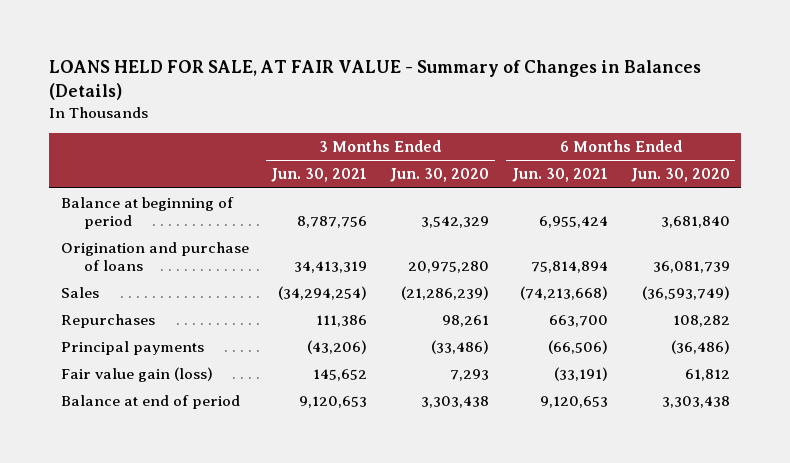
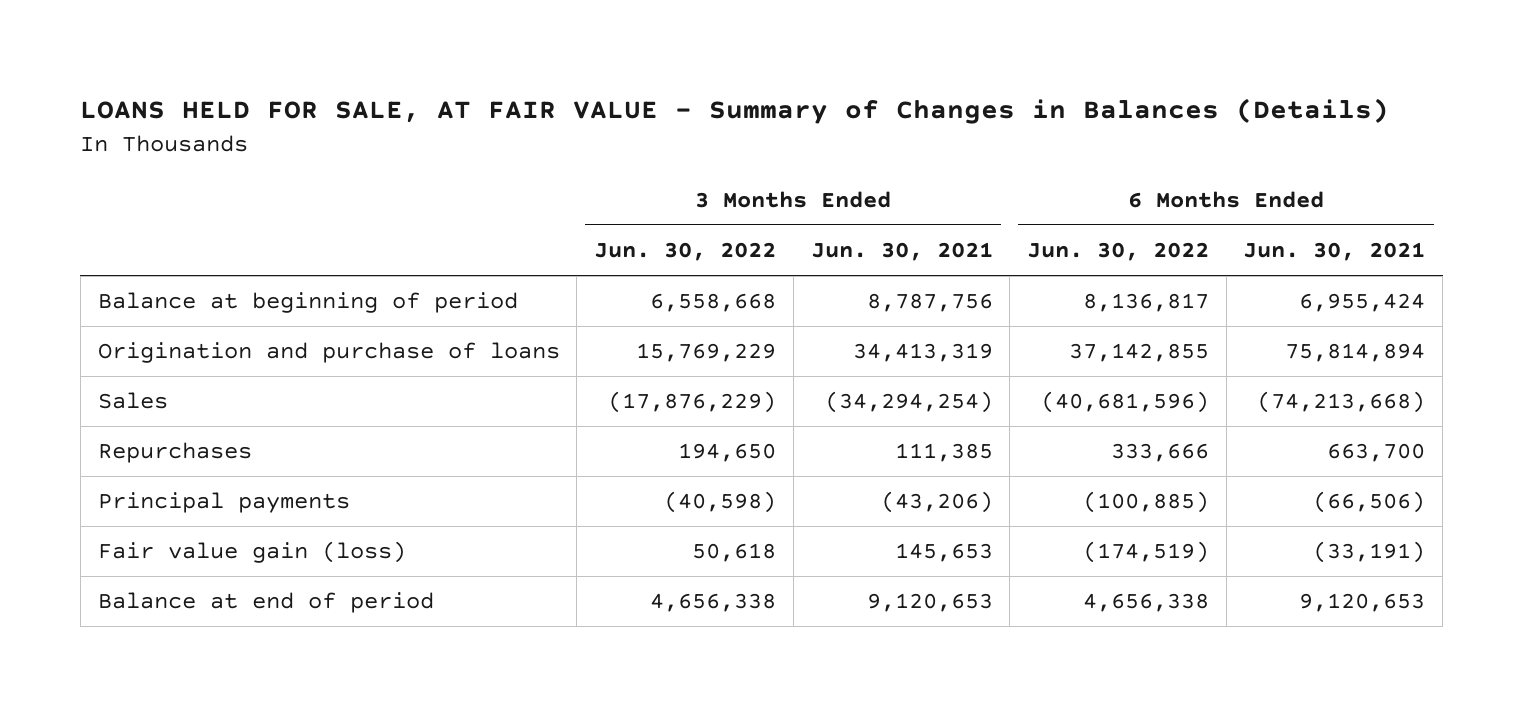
- | 3 Months Ended Jun. 30, 2021 | 3 Months Ended Jun. 30, 2020 | 6 Months Ended Jun. 30, 2021 | 6 Months Ended Jun. 30, 2020
+ | 3 Months Ended Jun. 30, 2022 | 3 Months Ended Jun. 30, 2021 | 6 Months Ended Jun. 30, 2022 | 6 Months Ended Jun. 30, 2021
- Repurchases | 111,386 | 98,261 | 663,700 | 108,282
+ Repurchases | 194,650 | 111,385 | 333,666 | 663,700
- Fair value gain (loss) | 145,652 | 7,293 | (33,191) | 61,812
+ Fair value gain (loss) | 50,618 | 145,653 | (174,519) | (33,191)

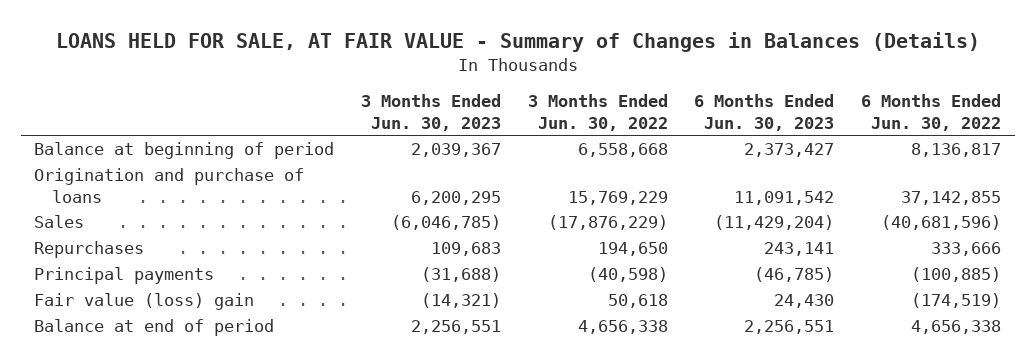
- | 3 Months Ended Jun. 30, 2022 | 3 Months Ended Jun. 30, 2021 | 6 Months Ended Jun. 30, 2022 | 6 Months Ended Jun. 30, 2021
+ | 3 Months Ended Jun. 30, 2023 | 3 Months Ended Jun. 30, 2022 | 6 Months Ended Jun. 30, 2023 | 6 Months Ended Jun. 30, 2022
- Fair value gain (loss) | 50,618 | 145,653 | (174,519) | (33,191)
+ Fair value (loss) gain | (14,321) | 50,618 | 24,430 | (174,519)

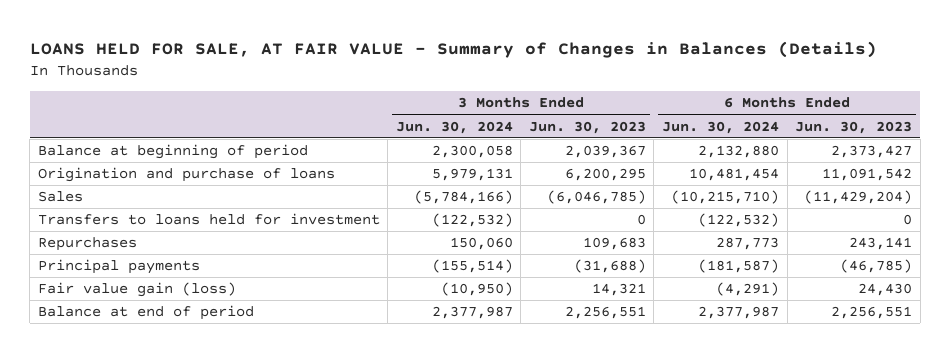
- | 3 Months Ended Jun. 30, 2023 | 3 Months Ended Jun. 30, 2022 | 6 Months Ended Jun. 30, 2023 | 6 Months Ended Jun. 30, 2022
+ | 3 Months Ended Jun. 30, 2024 | 3 Months Ended Jun. 30, 2023 | 6 Months Ended Jun. 30, 2024 | 6 Months Ended Jun. 30, 2023
+ Transfers to loans held for investment | (122,532) | 0 | (122,532) | 0
- Fair value (loss) gain | (14,321) | 50,618 | 24,430 | (174,519)
+ Fair value gain (loss) | (10,950) | 14,321 | (4,291) | 24,430

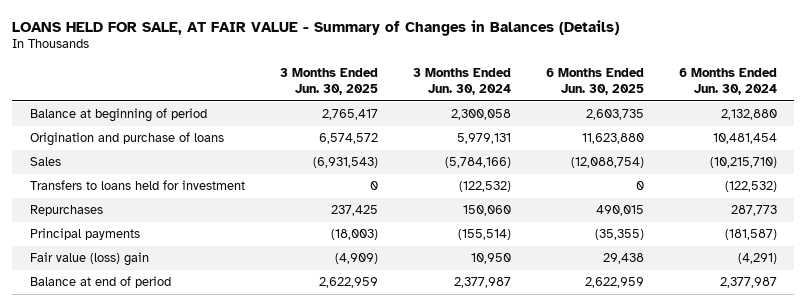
- | 3 Months Ended Jun. 30, 2024 | 3 Months Ended Jun. 30, 2023 | 6 Months Ended Jun. 30, 2024 | 6 Months Ended Jun. 30, 2023
+ | 3 Months Ended Jun. 30, 2025 | 3 Months Ended Jun. 30, 2024 | 6 Months Ended Jun. 30, 2025 | 6 Months Ended Jun. 30, 2024
- Fair value gain (loss) | (10,950) | 14,321 | (4,291) | 24,430
+ Fair value (loss) gain | (4,909) | 10,950 | 29,438 | (4,291)

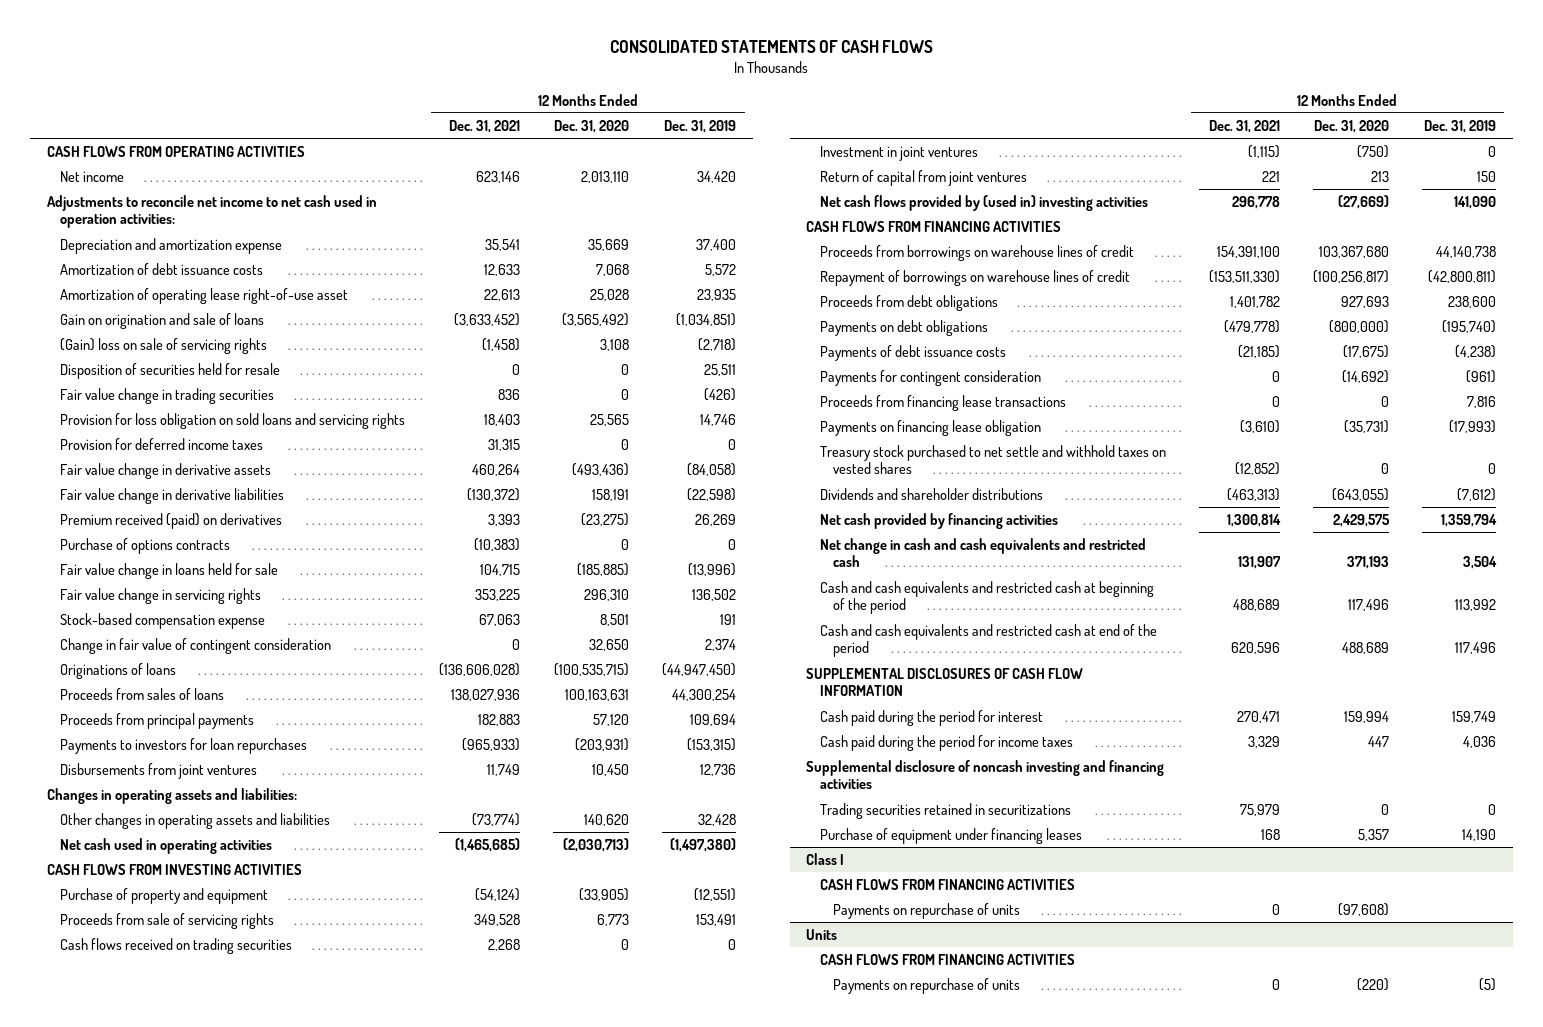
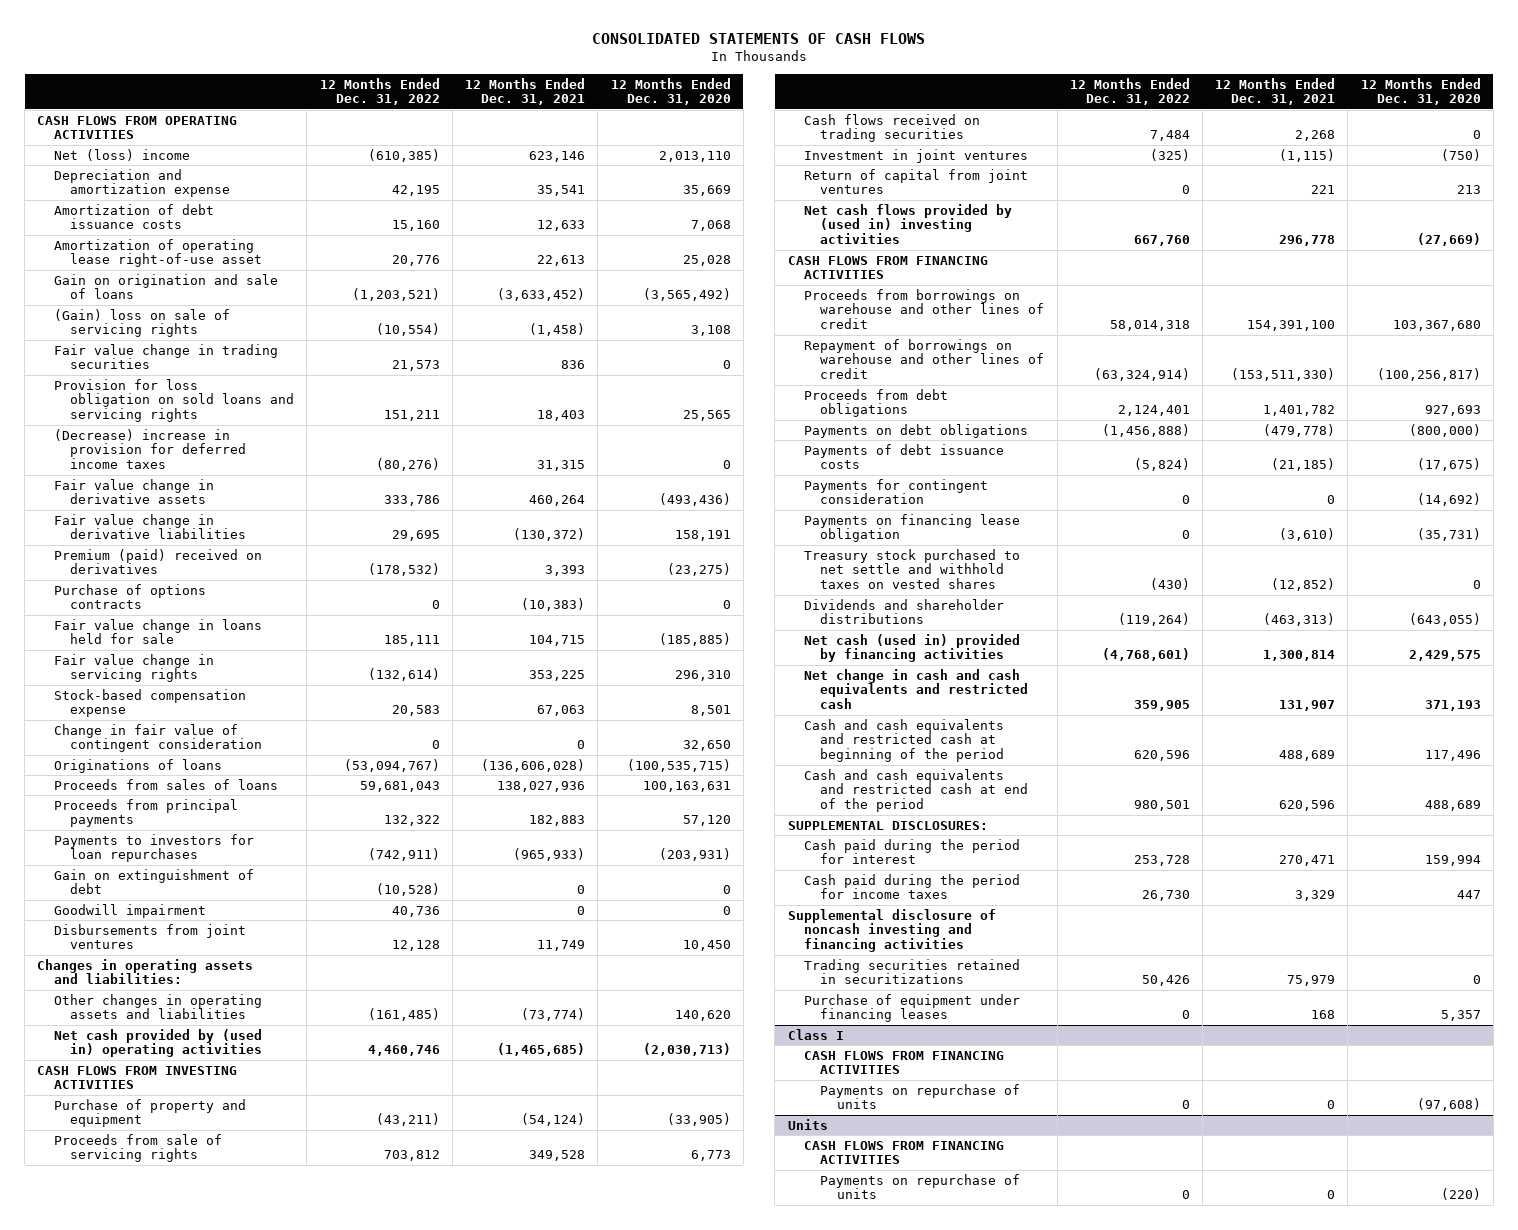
- | 12 Months Ended Dec. 31, 2021 | 12 Months Ended Dec. 31, 2020 | 12 Months Ended Dec. 31, 2019
+ | 12 Months Ended Dec. 31, 2022 | 12 Months Ended Dec. 31, 2021 | 12 Months Ended Dec. 31, 2020
- Net income | 623,146 | 2,013,110 | 34,420
- Adjustments to reconcile net income to net cash used in operation activities:
+ Net (loss) income | (610,385) | 623,146 | 2,013,110
- Disposition of securities held for resale | 0 | 0 | 25,511
- Provision for deferred income taxes | 31,315 | 0 | 0
+ (Decrease) increase in provision for deferred income taxes | (80,276) | 31,315 | 0
- Premium received (paid) on derivatives | 3,393 | (23,275) | 26,269
+ Premium (paid) received on derivatives | (178,532) | 3,393 | (23,275)
+ Gain on extinguishment of debt | (10,528) | 0 | 0
+ Goodwill impairment | 40,736 | 0 | 0
- Net cash used in operating activities | (1,465,685) | (2,030,713) | (1,497,380)
+ Net cash provided by (used in) operating activities | 4,460,746 | (1,465,685) | (2,030,713)
- Proceeds from borrowings on warehouse lines of credit | 154,391,100 | 103,367,680 | 44,140,738
- Repayment of borrowings on warehouse lines of credit | (153,511,330) | (100,256,817) | (42,800,811)
+ Proceeds from borrowings on warehouse and other lines of credit | 58,014,318 | 154,391,100 | 103,367,680
+ Repayment of borrowings on warehouse and other lines of credit | (63,324,914) | (153,511,330) | (100,256,817)
- Proceeds from financing lease transactions | 0 | 0 | 7,816
- Net cash provided by financing activities | 1,300,814 | 2,429,575 | 1,359,794
+ Net cash (used in) provided by financing activities | (4,768,601) | 1,300,814 | 2,429,575
- SUPPLEMENTAL DISCLOSURES OF CASH FLOW INFORMATION
+ SUPPLEMENTAL DISCLOSURES:

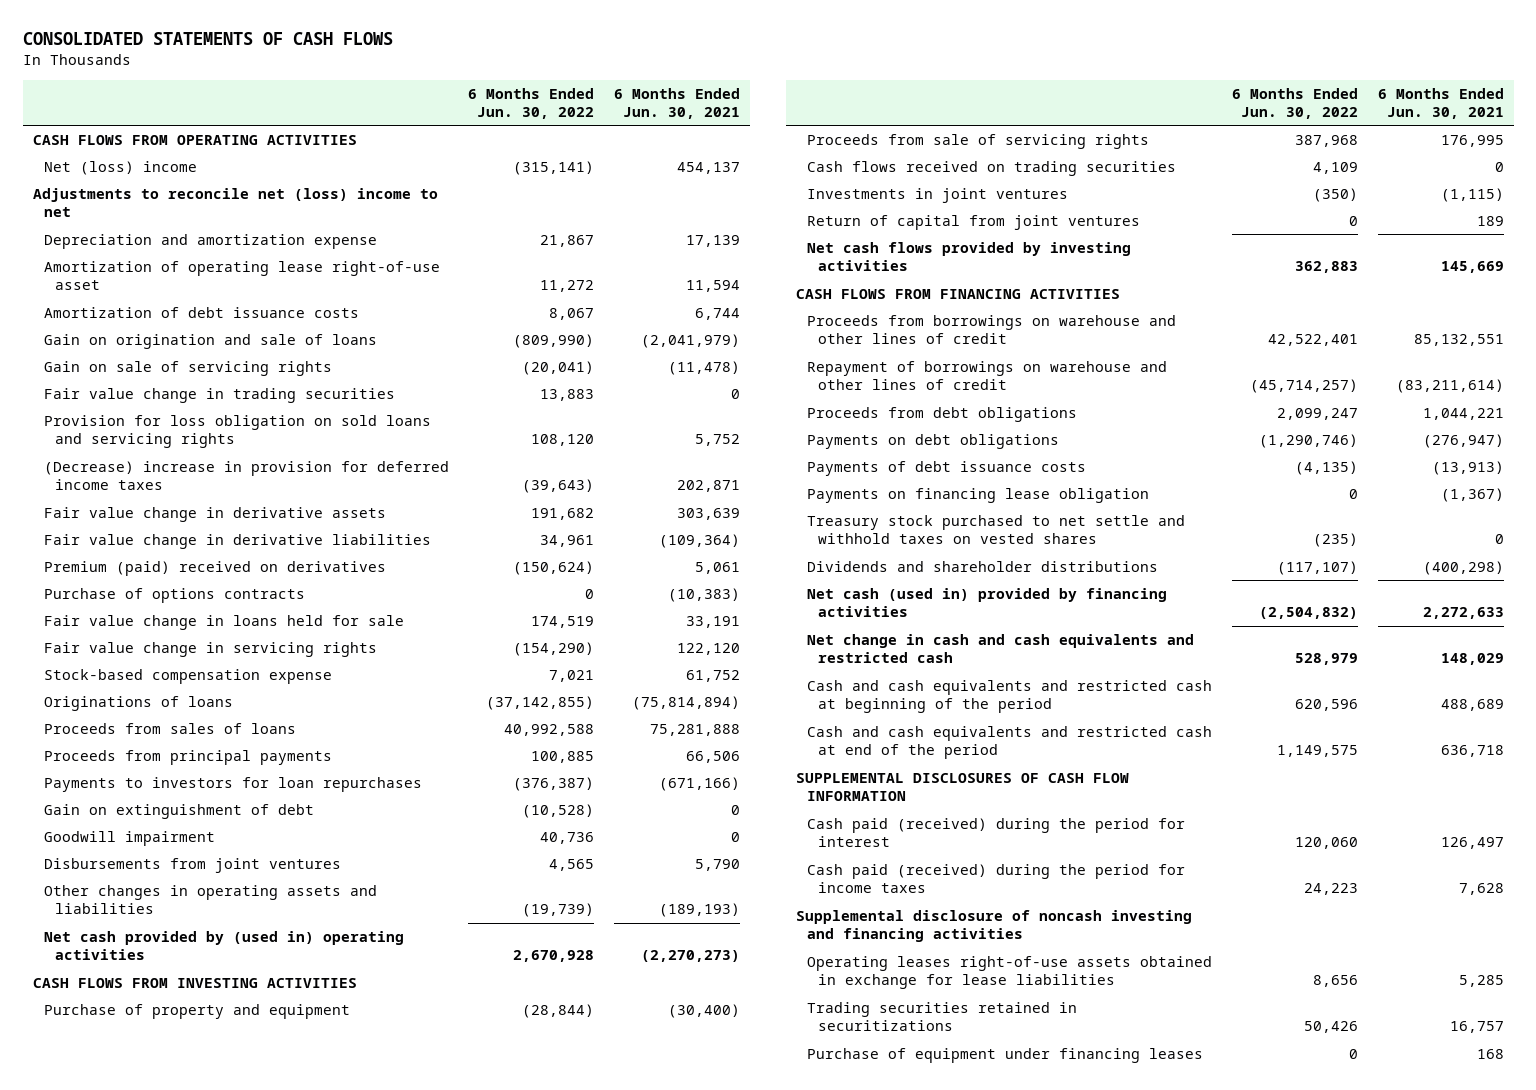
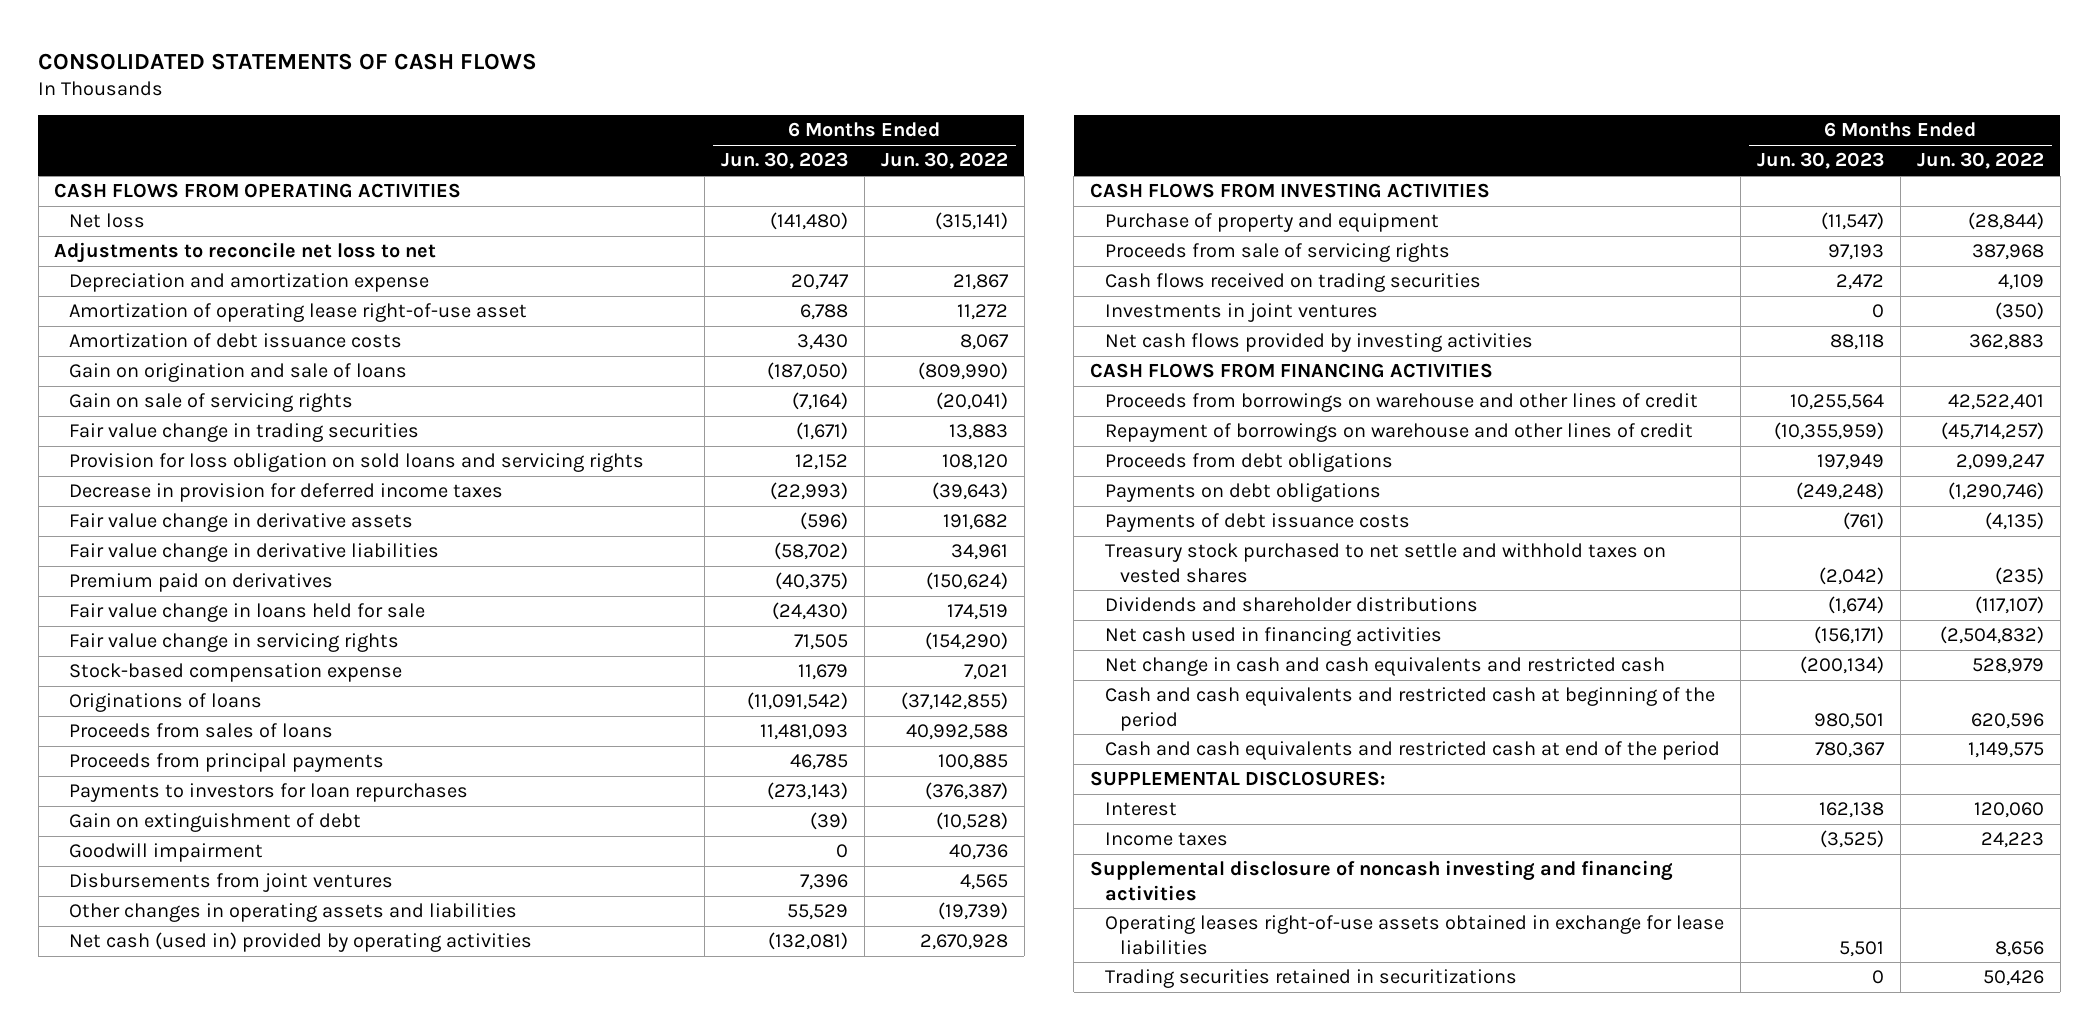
- | 6 Months Ended Jun. 30, 2022 | 6 Months Ended Jun. 30, 2021
+ | 6 Months Ended Jun. 30, 2023 | 6 Months Ended Jun. 30, 2022
- Net (loss) income | (315,141) | 454,137
- Adjustments to reconcile net (loss) income to net
+ Net loss | (141,480) | (315,141)
+ Adjustments to reconcile net loss to net
- (Decrease) increase in provision for deferred income taxes | (39,643) | 202,871
+ Decrease in provision for deferred income taxes | (22,993) | (39,643)
- Premium (paid) received on derivatives | (150,624) | 5,061
- Purchase of options contracts | 0 | (10,383)
+ Premium paid on derivatives | (40,375) | (150,624)
- Net cash provided by (used in) operating activities | 2,670,928 | (2,270,273)
+ Net cash (used in) provided by operating activities | (132,081) | 2,670,928
- Return of capital from joint ventures | 0 | 189
- Payments on financing lease obligation | 0 | (1,367)
- Net cash (used in) provided by financing activities | (2,504,832) | 2,272,633
+ Net cash used in financing activities | (156,171) | (2,504,832)
- SUPPLEMENTAL DISCLOSURES OF CASH FLOW INFORMATION
- Cash paid (received) during the period for interest | 120,060 | 126,497
- Cash paid (received) during the period for income taxes | 24,223 | 7,628
+ SUPPLEMENTAL DISCLOSURES:
+ Interest | 162,138 | 120,060
+ Income taxes | (3,525) | 24,223
- Purchase of equipment under financing leases | 0 | 168

